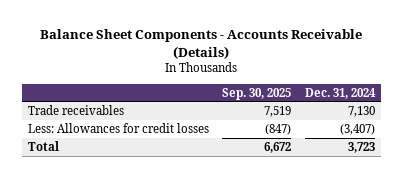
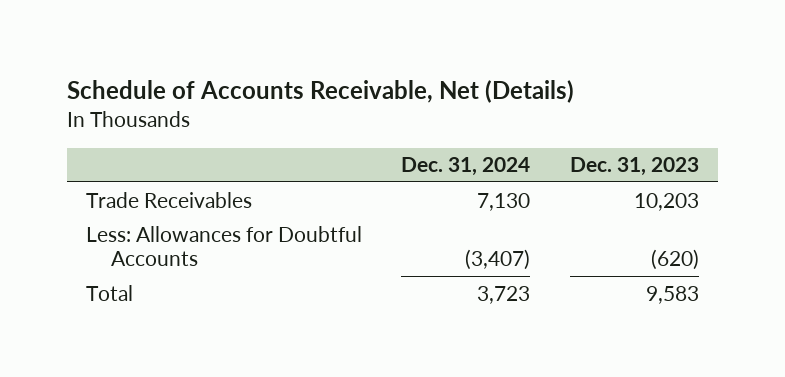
- Balance Sheet Components - Accounts Receivable (Details)
+ Schedule of Accounts Receivable, Net (Details)
- | Sep. 30, 2025 | Dec. 31, 2024
+ | Dec. 31, 2024 | Dec. 31, 2023
- Trade receivables | 7,519 | 7,130
- Less: Allowances for credit losses | (847) | (3,407)
+ Trade Receivables | 7,130 | 10,203
+ Less: Allowances for Doubtful Accounts | (3,407) | (620)

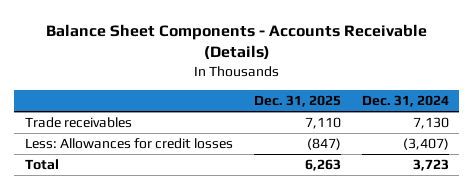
- Schedule of Accounts Receivable, Net (Details)
+ Balance Sheet Components - Accounts Receivable (Details)
- | Dec. 31, 2024 | Dec. 31, 2023
+ | Dec. 31, 2025 | Dec. 31, 2024
- Trade Receivables | 7,130 | 10,203
- Less: Allowances for Doubtful Accounts | (3,407) | (620)
+ Trade receivables | 7,110 | 7,130
+ Less: Allowances for credit losses | (847) | (3,407)

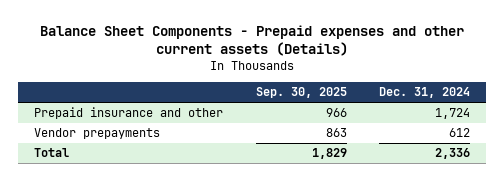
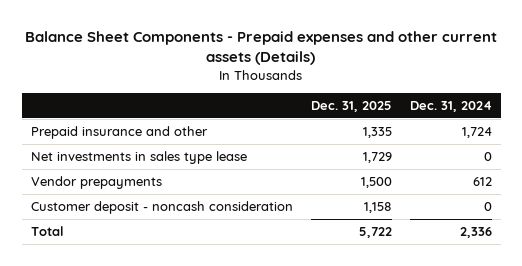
- | Sep. 30, 2025 | Dec. 31, 2024
+ | Dec. 31, 2025 | Dec. 31, 2024
+ Net investments in sales type lease | 1,729 | 0
+ Customer deposit - noncash consideration | 1,158 | 0

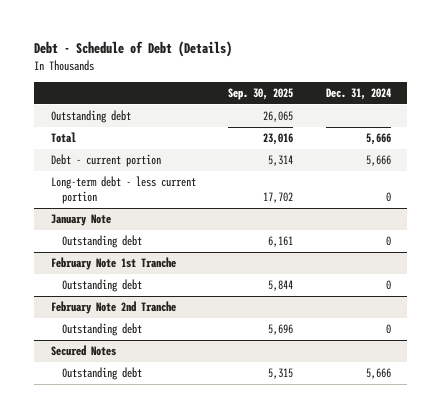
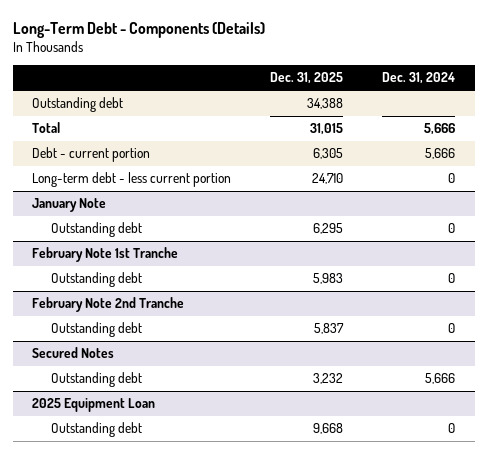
- Debt - Schedule of Debt (Details)
+ Long-Term Debt - Components (Details)
- | Sep. 30, 2025 | Dec. 31, 2024
+ | Dec. 31, 2025 | Dec. 31, 2024
+ 2025 Equipment Loan
+ Outstanding debt | 9,668 | 0

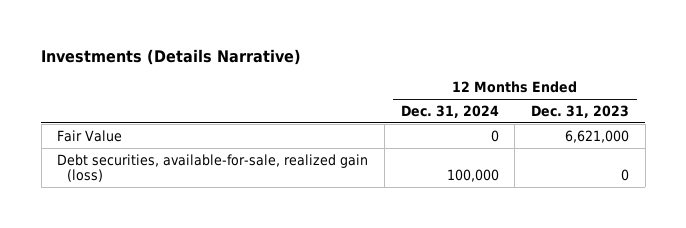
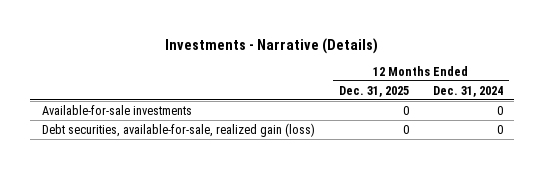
- Investments (Details Narrative)
+ Investments - Narrative (Details)
- | 12 Months Ended Dec. 31, 2024 | 12 Months Ended Dec. 31, 2023
+ | 12 Months Ended Dec. 31, 2025 | 12 Months Ended Dec. 31, 2024
- Fair Value | 0 | 6,621,000
- Debt securities, available-for-sale, realized gain (loss) | 100,000 | 0
+ Available-for-sale investments | 0 | 0
+ Debt securities, available-for-sale, realized gain (loss) | 0 | 0

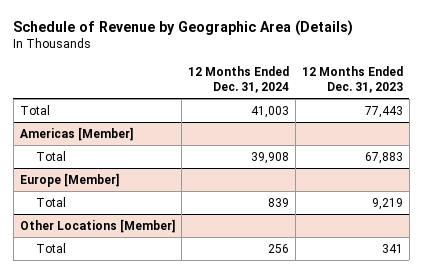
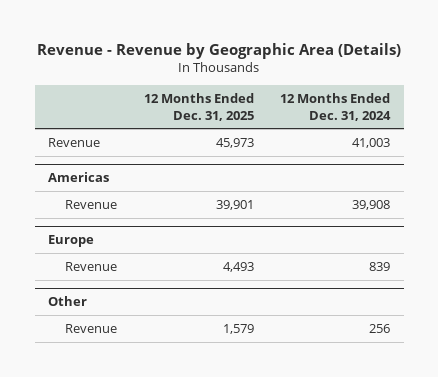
- Schedule of Revenue by Geographic Area (Details)
+ Revenue - Revenue by Geographic Area (Details)
- | 12 Months Ended Dec. 31, 2024 | 12 Months Ended Dec. 31, 2023
+ | 12 Months Ended Dec. 31, 2025 | 12 Months Ended Dec. 31, 2024
- Total | 41,003 | 77,443
- Americas [Member]
- Total | 39,908 | 67,883
- Europe [Member]
- Total | 839 | 9,219
- Other Locations [Member]
- Total | 256 | 341
+ Revenue | 45,973 | 41,003
+ Americas
+ Revenue | 39,901 | 39,908
+ Europe
+ Revenue | 4,493 | 839
+ Other
+ Revenue | 1,579 | 256

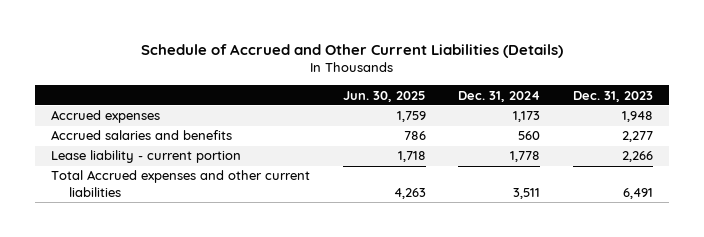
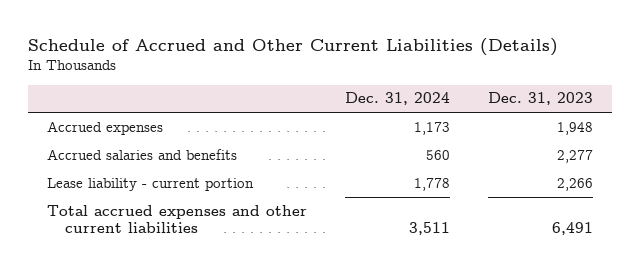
- | Jun. 30, 2025 | Dec. 31, 2024 | Dec. 31, 2023
+ | Dec. 31, 2024 | Dec. 31, 2023
- Total Accrued expenses and other current liabilities | 4,263 | 3,511 | 6,491
+ Total accrued expenses and other current liabilities | 3,511 | 6,491

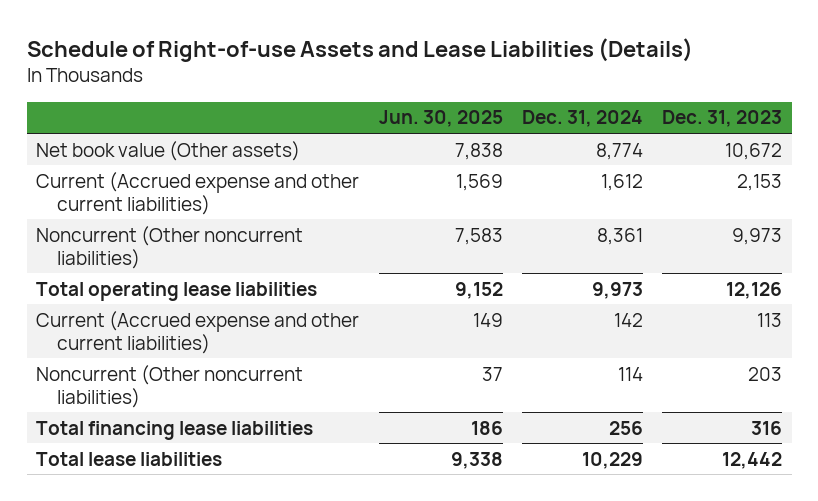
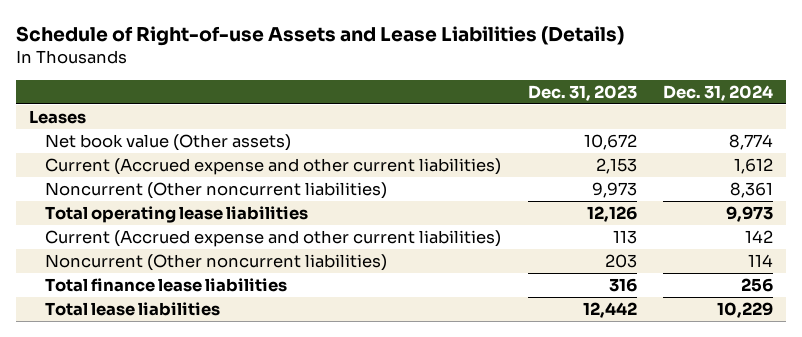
- | Jun. 30, 2025 | Dec. 31, 2024 | Dec. 31, 2023
+ | Dec. 31, 2023 | Dec. 31, 2024
+ Leases
- Total financing lease liabilities | 186 | 256 | 316
+ Total finance lease liabilities | 316 | 256

